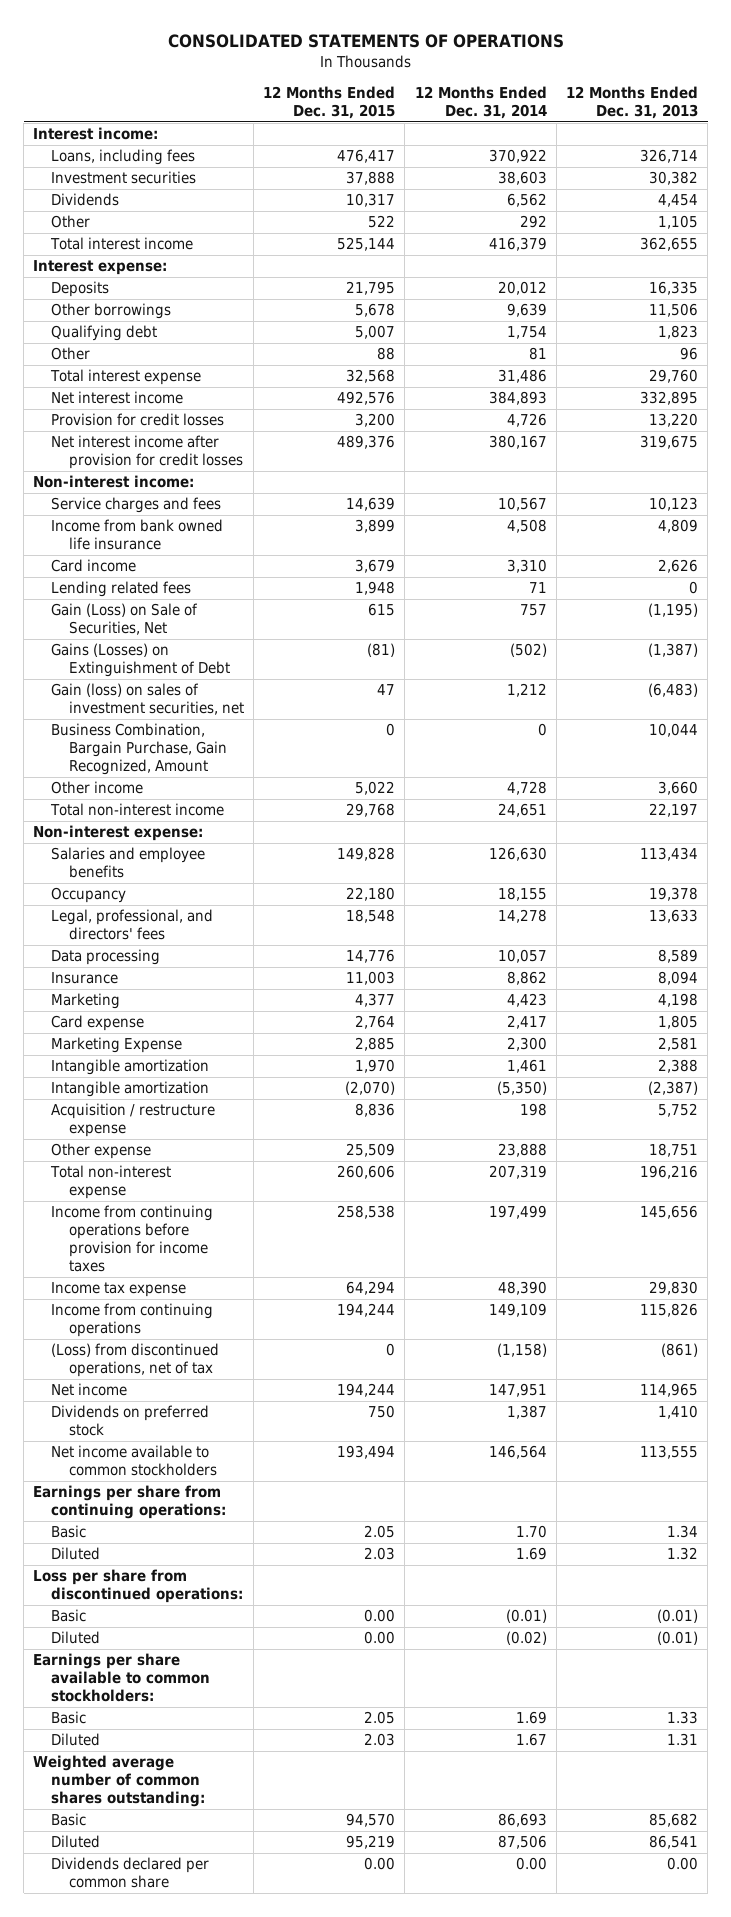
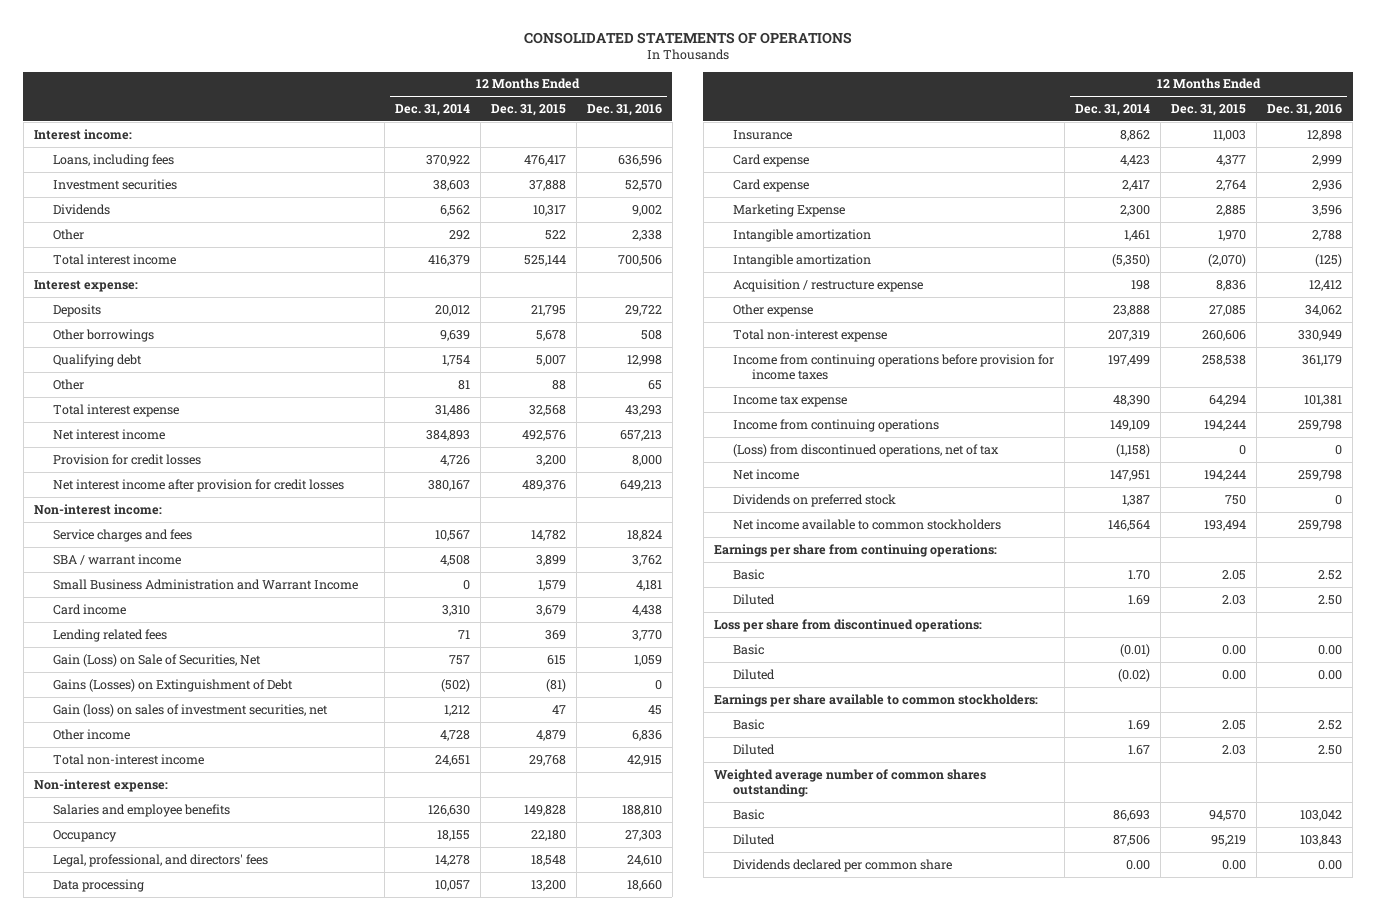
- | 12 Months Ended Dec. 31, 2015 | 12 Months Ended Dec. 31, 2014 | 12 Months Ended Dec. 31, 2013
+ | 12 Months Ended Dec. 31, 2014 | 12 Months Ended Dec. 31, 2015 | 12 Months Ended Dec. 31, 2016
- Service charges and fees | 14,639 | 10,567 | 10,123
- Income from bank owned life insurance | 3,899 | 4,508 | 4,809
+ Service charges and fees | 10,567 | 14,782 | 18,824
+ SBA / warrant income | 4,508 | 3,899 | 3,762
+ Small Business Administration and Warrant Income | 0 | 1,579 | 4,181
- Lending related fees | 1,948 | 71 | 0
+ Lending related fees | 71 | 369 | 3,770
- Business Combination, Bargain Purchase, Gain Recognized, Amount | 0 | 0 | 10,044
- Other income | 5,022 | 4,728 | 3,660
+ Other income | 4,728 | 4,879 | 6,836
- Data processing | 14,776 | 10,057 | 8,589
+ Data processing | 10,057 | 13,200 | 18,660
- Marketing | 4,377 | 4,423 | 4,198
+ Card expense | 4,423 | 4,377 | 2,999
- Other expense | 25,509 | 23,888 | 18,751
+ Other expense | 23,888 | 27,085 | 34,062

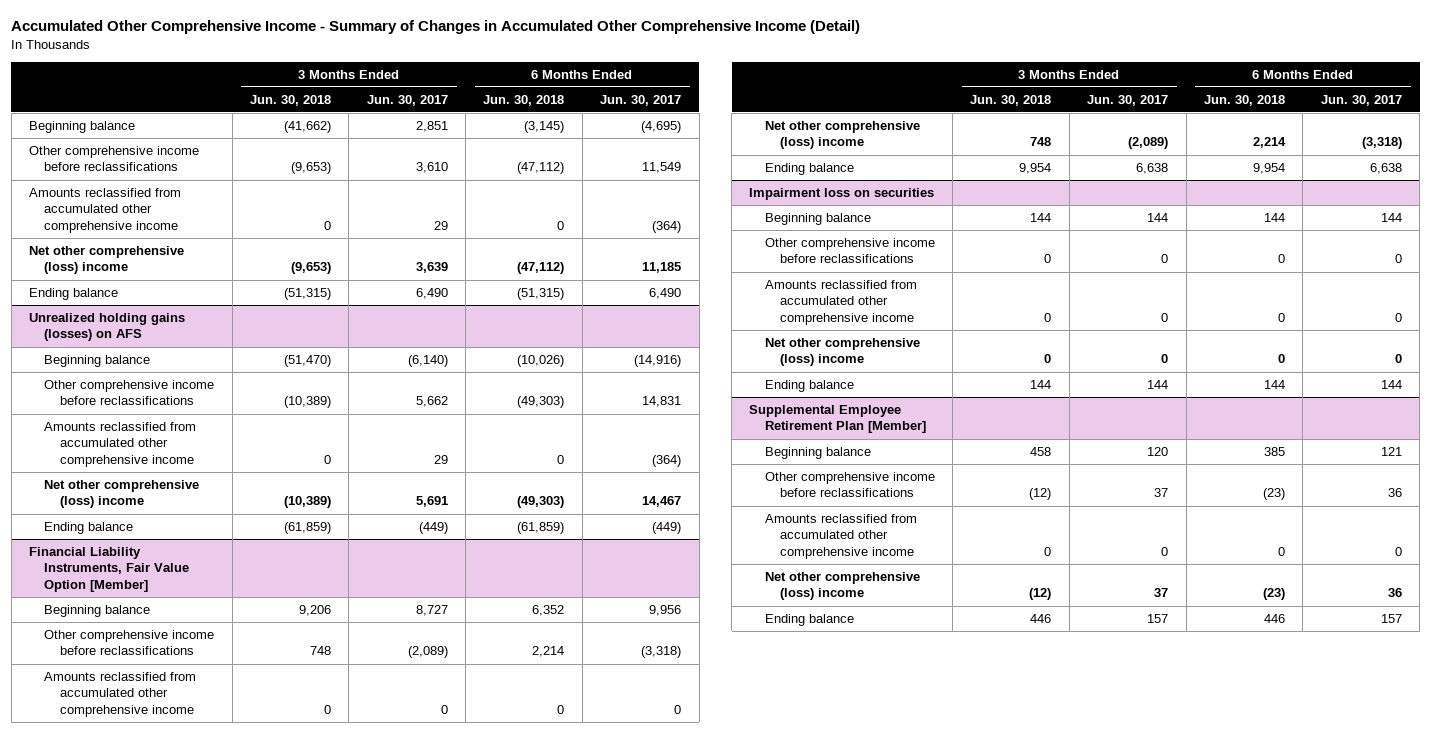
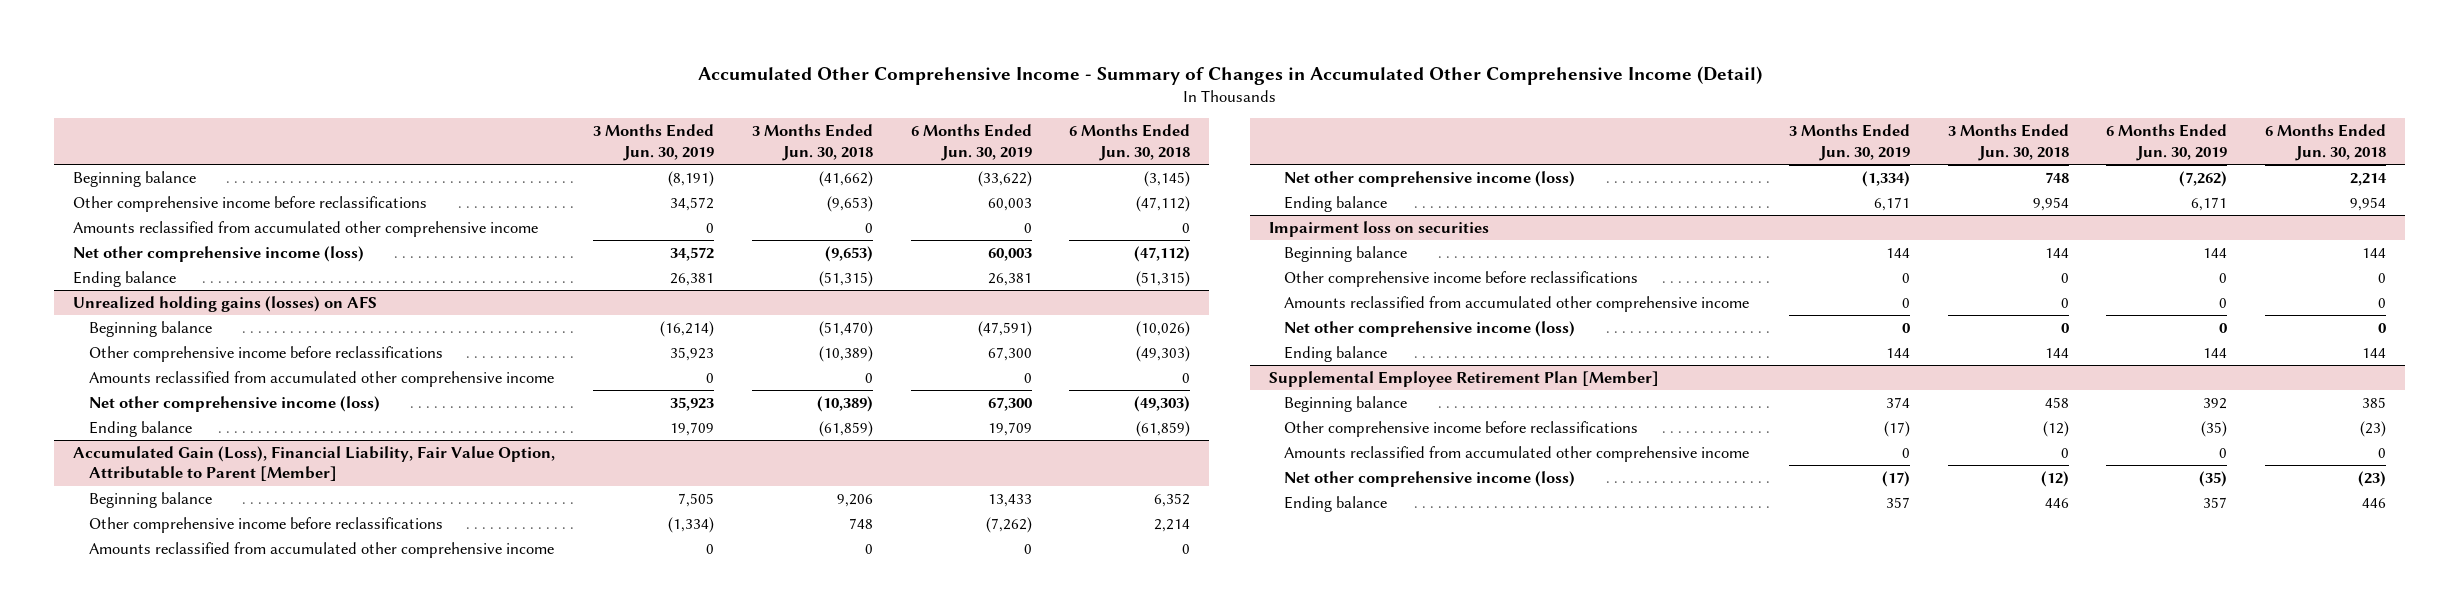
- | 3 Months Ended Jun. 30, 2018 | 3 Months Ended Jun. 30, 2017 | 6 Months Ended Jun. 30, 2018 | 6 Months Ended Jun. 30, 2017
+ | 3 Months Ended Jun. 30, 2019 | 3 Months Ended Jun. 30, 2018 | 6 Months Ended Jun. 30, 2019 | 6 Months Ended Jun. 30, 2018
- Net other comprehensive (loss) income | (9,653) | 3,639 | (47,112) | 11,185
+ Net other comprehensive income (loss) | 34,572 | (9,653) | 60,003 | (47,112)
@ Unrealized holding gains (losses) on AFS
- Net other comprehensive (loss) income | (10,389) | 5,691 | (49,303) | 14,467
+ Net other comprehensive income (loss) | 35,923 | (10,389) | 67,300 | (49,303)
- Financial Liability Instruments, Fair Value Option [Member]
+ Accumulated Gain (Loss), Financial Liability, Fair Value Option, Attributable to Parent [Member]
- Net other comprehensive (loss) income | 748 | (2,089) | 2,214 | (3,318)
+ Net other comprehensive income (loss) | (1,334) | 748 | (7,262) | 2,214
@ Impairment loss on securities
- Net other comprehensive (loss) income | 0 | 0 | 0 | 0
+ Net other comprehensive income (loss) | 0 | 0 | 0 | 0
@ Supplemental Employee Retirement Plan [Member]
- Net other comprehensive (loss) income | (12) | 37 | (23) | 36
+ Net other comprehensive income (loss) | (17) | (12) | (35) | (23)

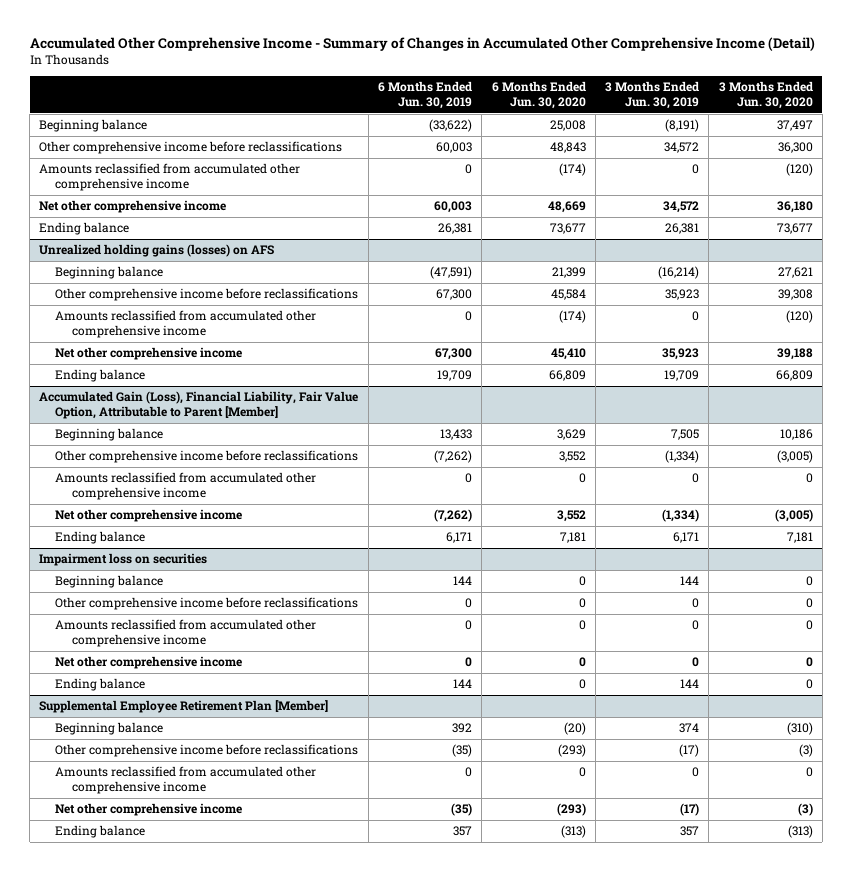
- | 3 Months Ended Jun. 30, 2019 | 3 Months Ended Jun. 30, 2018 | 6 Months Ended Jun. 30, 2019 | 6 Months Ended Jun. 30, 2018
+ | 6 Months Ended Jun. 30, 2019 | 6 Months Ended Jun. 30, 2020 | 3 Months Ended Jun. 30, 2019 | 3 Months Ended Jun. 30, 2020
- Net other comprehensive income (loss) | 34,572 | (9,653) | 60,003 | (47,112)
+ Net other comprehensive income | 60,003 | 48,669 | 34,572 | 36,180
@ Unrealized holding gains (losses) on AFS
- Net other comprehensive income (loss) | 35,923 | (10,389) | 67,300 | (49,303)
+ Net other comprehensive income | 67,300 | 45,410 | 35,923 | 39,188
@ Accumulated Gain (Loss), Financial Liability, Fair Value Option, Attributable to Parent [Member]
- Net other comprehensive income (loss) | (1,334) | 748 | (7,262) | 2,214
+ Net other comprehensive income | (7,262) | 3,552 | (1,334) | (3,005)
@ Impairment loss on securities
- Net other comprehensive income (loss) | 0 | 0 | 0 | 0
+ Net other comprehensive income | 0 | 0 | 0 | 0
@ Supplemental Employee Retirement Plan [Member]
- Net other comprehensive income (loss) | (17) | (12) | (35) | (23)
+ Net other comprehensive income | (35) | (293) | (17) | (3)

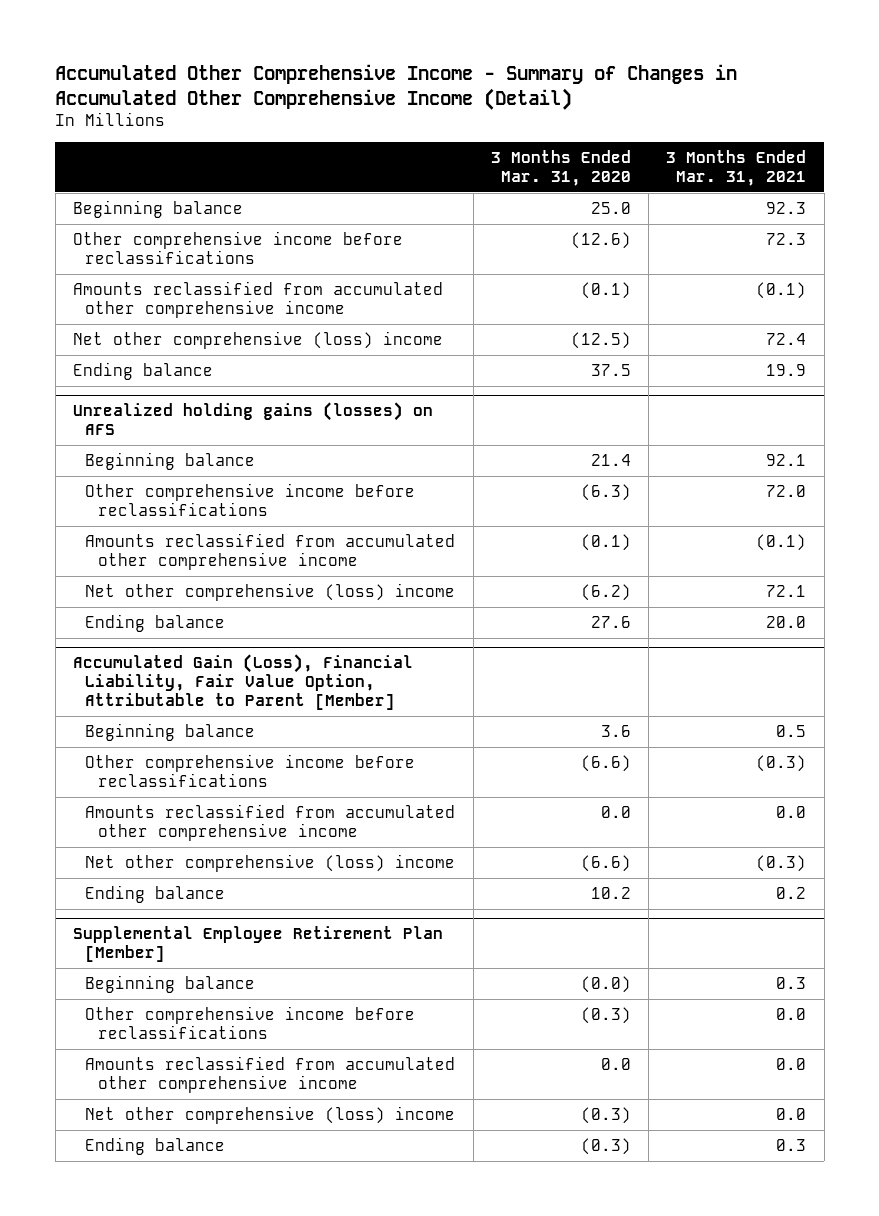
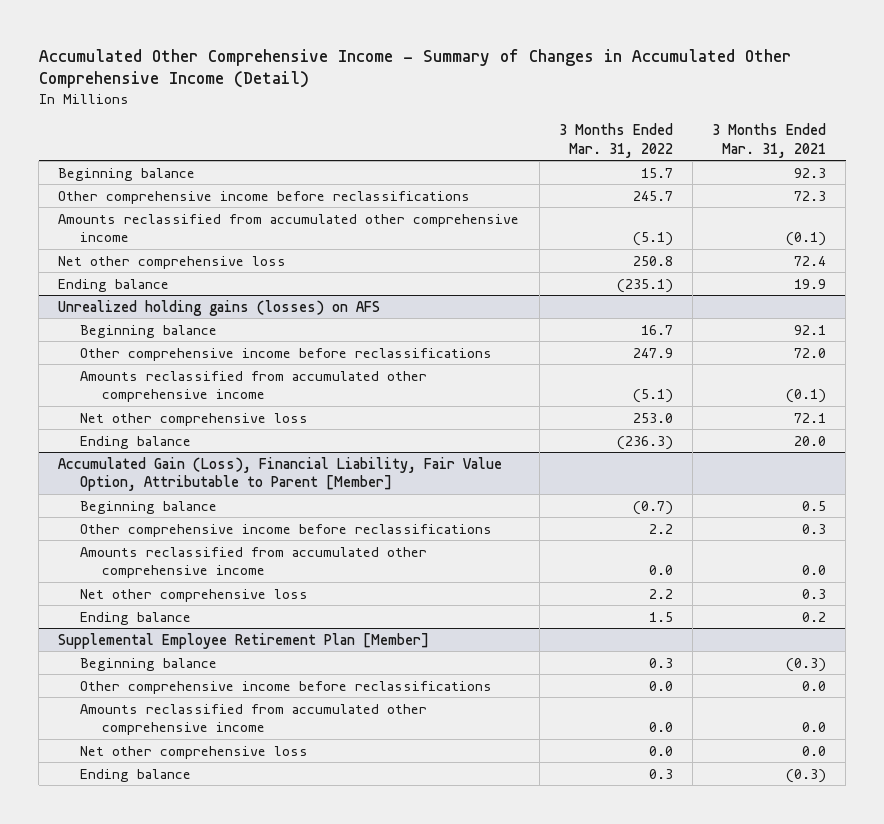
- | 3 Months Ended Mar. 31, 2020 | 3 Months Ended Mar. 31, 2021
+ | 3 Months Ended Mar. 31, 2022 | 3 Months Ended Mar. 31, 2021
- Net other comprehensive (loss) income | (12.5) | 72.4
+ Net other comprehensive loss | 250.8 | 72.4
@ Unrealized holding gains (losses) on AFS
- Net other comprehensive (loss) income | (6.2) | 72.1
+ Net other comprehensive loss | 253.0 | 72.1
@ Accumulated Gain (Loss), Financial Liability, Fair Value Option, Attributable to Parent [Member]
- Other comprehensive income before reclassifications | (6.6) | (0.3)
+ Other comprehensive income before reclassifications | 2.2 | 0.3
- Net other comprehensive (loss) income | (6.6) | (0.3)
+ Net other comprehensive loss | 2.2 | 0.3
@ Supplemental Employee Retirement Plan [Member]
- Beginning balance | (0.0) | 0.3
+ Beginning balance | 0.3 | (0.3)
- Net other comprehensive (loss) income | (0.3) | 0.0
- Ending balance | (0.3) | 0.3
+ Net other comprehensive loss | 0.0 | 0.0
+ Ending balance | 0.3 | (0.3)

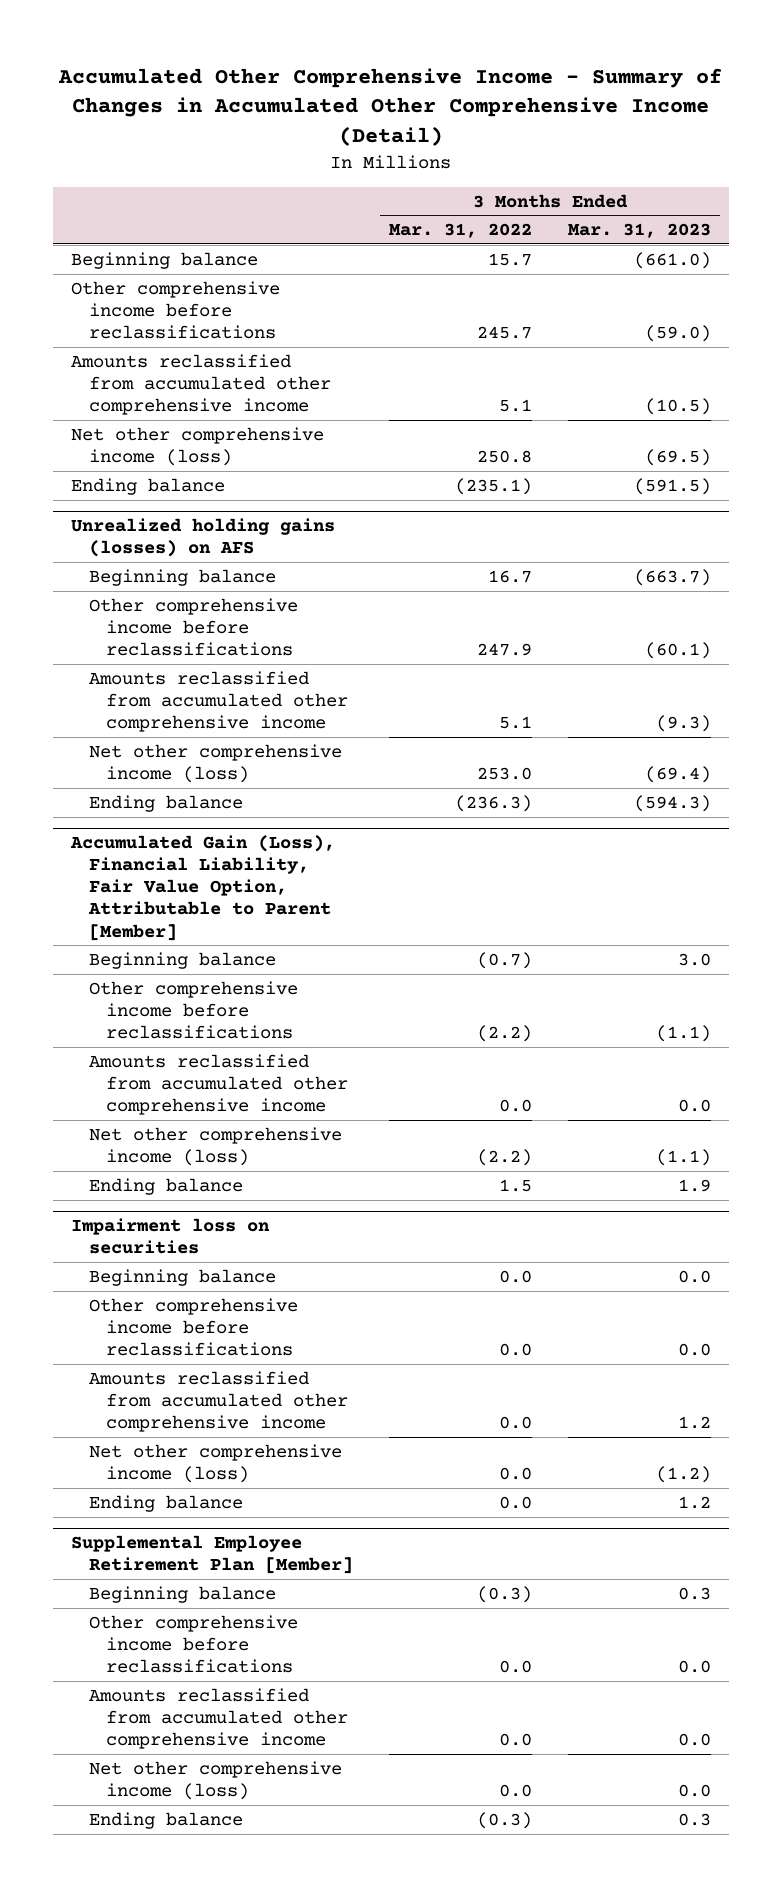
- | 3 Months Ended Mar. 31, 2022 | 3 Months Ended Mar. 31, 2021
+ | 3 Months Ended Mar. 31, 2022 | 3 Months Ended Mar. 31, 2023
- Amounts reclassified from accumulated other comprehensive income | (5.1) | (0.1)
- Net other comprehensive loss | 250.8 | 72.4
+ Amounts reclassified from accumulated other comprehensive income | 5.1 | (10.5)
+ Net other comprehensive income (loss) | 250.8 | (69.5)
@ Unrealized holding gains (losses) on AFS
- Amounts reclassified from accumulated other comprehensive income | (5.1) | (0.1)
- Net other comprehensive loss | 253.0 | 72.1
+ Amounts reclassified from accumulated other comprehensive income | 5.1 | (9.3)
+ Net other comprehensive income (loss) | 253.0 | (69.4)
@ Accumulated Gain (Loss), Financial Liability, Fair Value Option, Attributable to Parent [Member]
- Other comprehensive income before reclassifications | 2.2 | 0.3
+ Other comprehensive income before reclassifications | (2.2) | (1.1)
- Net other comprehensive loss | 2.2 | 0.3
+ Net other comprehensive income (loss) | (2.2) | (1.1)
+ Impairment loss on securities
+ Beginning balance | 0.0 | 0.0
+ Other comprehensive income before reclassifications | 0.0 | 0.0
+ Amounts reclassified from accumulated other comprehensive income | 0.0 | 1.2
+ Net other comprehensive income (loss) | 0.0 | (1.2)
+ Ending balance | 0.0 | 1.2
@ Supplemental Employee Retirement Plan [Member]
- Beginning balance | 0.3 | (0.3)
+ Beginning balance | (0.3) | 0.3
- Net other comprehensive loss | 0.0 | 0.0
- Ending balance | 0.3 | (0.3)
+ Net other comprehensive income (loss) | 0.0 | 0.0
+ Ending balance | (0.3) | 0.3

